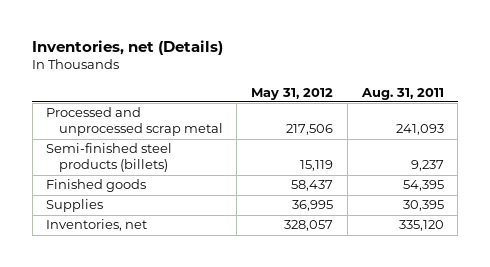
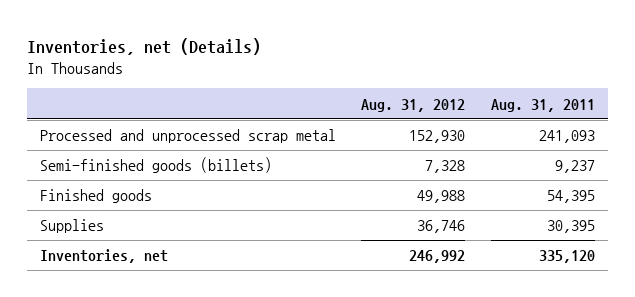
- | May 31, 2012 | Aug. 31, 2011
+ | Aug. 31, 2012 | Aug. 31, 2011
- Semi-finished steel products (billets) | 15,119 | 9,237
+ Semi-finished goods (billets) | 7,328 | 9,237

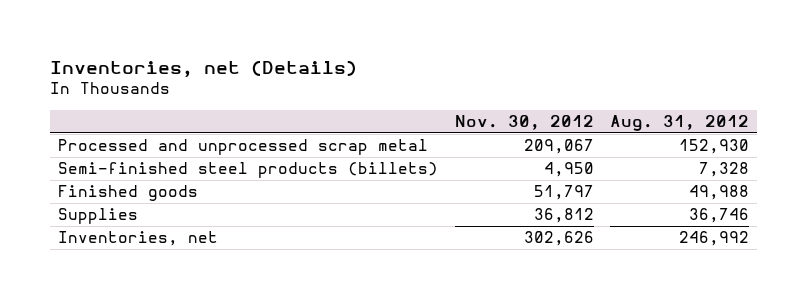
- | Aug. 31, 2012 | Aug. 31, 2011
+ | Nov. 30, 2012 | Aug. 31, 2012
- Semi-finished goods (billets) | 7,328 | 9,237
+ Semi-finished steel products (billets) | 4,950 | 7,328

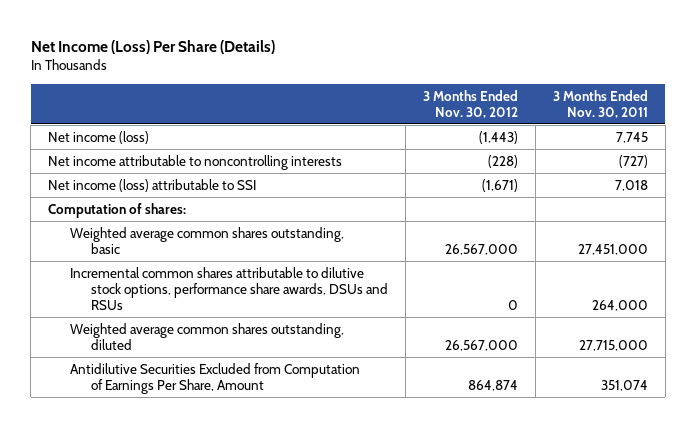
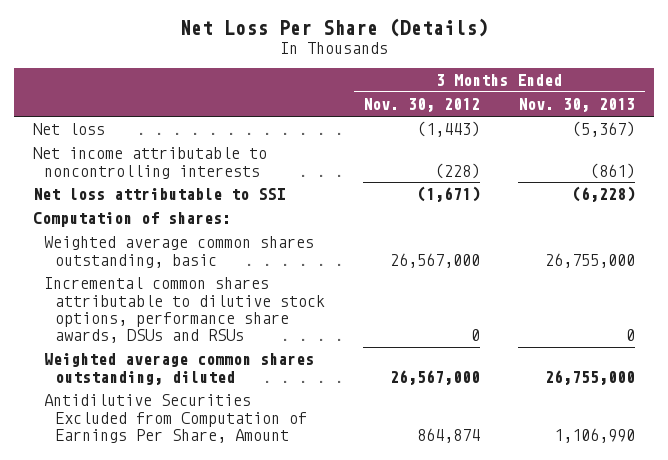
- Net Income (Loss) Per Share (Details)
+ Net Loss Per Share (Details)
- | 3 Months Ended Nov. 30, 2012 | 3 Months Ended Nov. 30, 2011
+ | 3 Months Ended Nov. 30, 2012 | 3 Months Ended Nov. 30, 2013
- Net income (loss) | (1,443) | 7,745
+ Net loss | (1,443) | (5,367)
- Net income (loss) attributable to SSI | (1,671) | 7,018
+ Net loss attributable to SSI | (1,671) | (6,228)

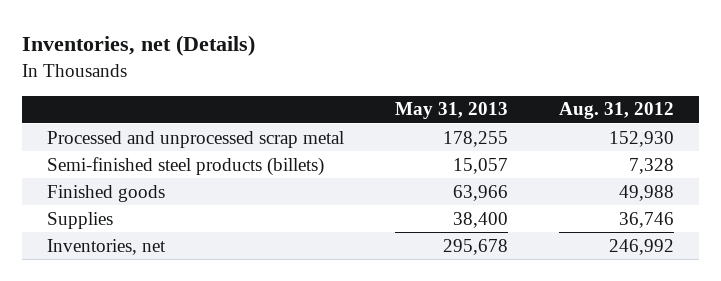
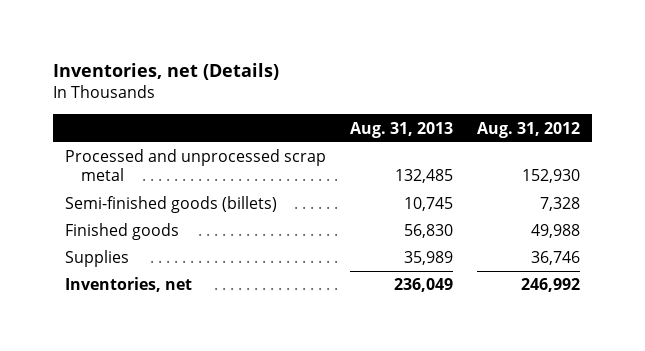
- | May 31, 2013 | Aug. 31, 2012
+ | Aug. 31, 2013 | Aug. 31, 2012
- Semi-finished steel products (billets) | 15,057 | 7,328
+ Semi-finished goods (billets) | 10,745 | 7,328

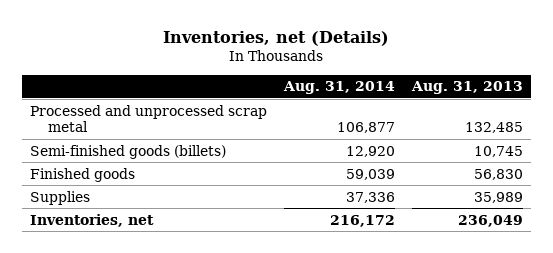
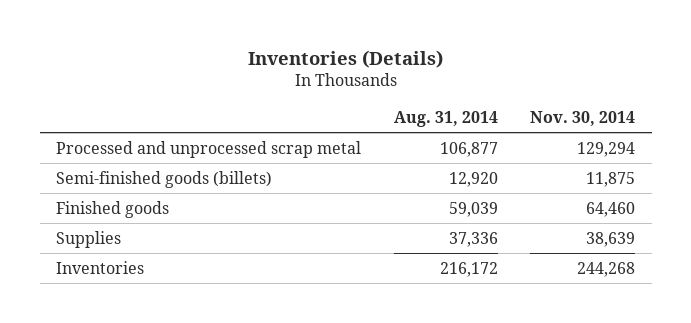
- Inventories, net (Details)
+ Inventories (Details)
- | Aug. 31, 2014 | Aug. 31, 2013
+ | Aug. 31, 2014 | Nov. 30, 2014
- Inventories, net | 216,172 | 236,049
+ Inventories | 216,172 | 244,268

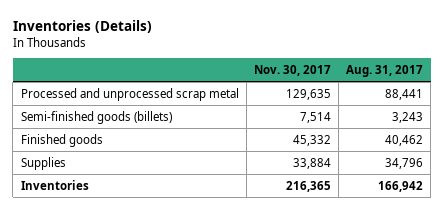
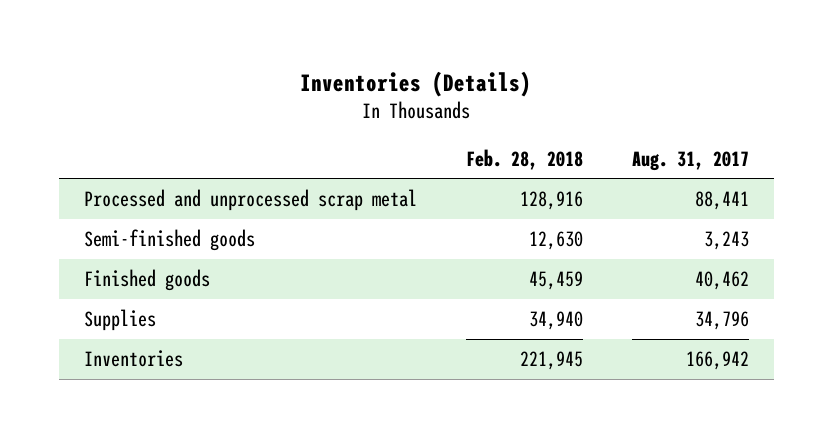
- | Nov. 30, 2017 | Aug. 31, 2017
+ | Feb. 28, 2018 | Aug. 31, 2017
- Semi-finished goods (billets) | 7,514 | 3,243
+ Semi-finished goods | 12,630 | 3,243

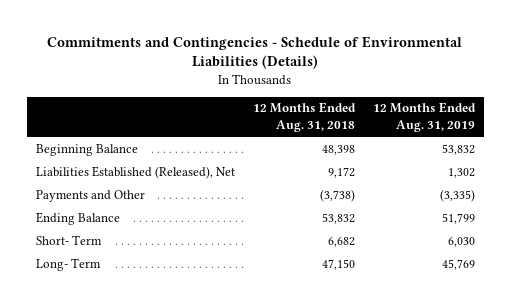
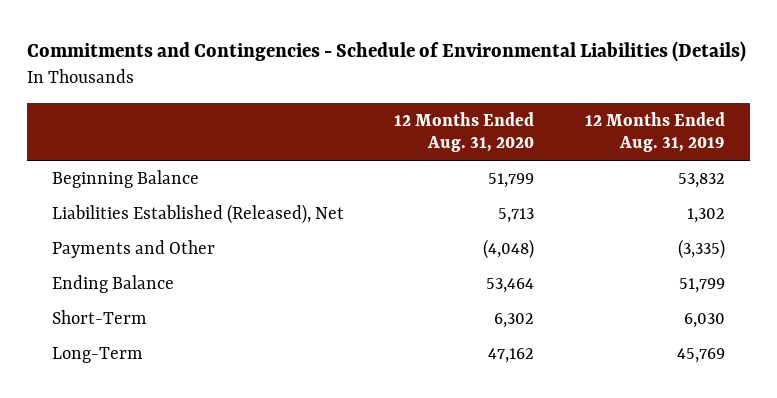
- | 12 Months Ended Aug. 31, 2018 | 12 Months Ended Aug. 31, 2019
+ | 12 Months Ended Aug. 31, 2020 | 12 Months Ended Aug. 31, 2019
- Short- Term | 6,682 | 6,030
- Long- Term | 47,150 | 45,769
+ Short-Term | 6,302 | 6,030
+ Long-Term | 47,162 | 45,769

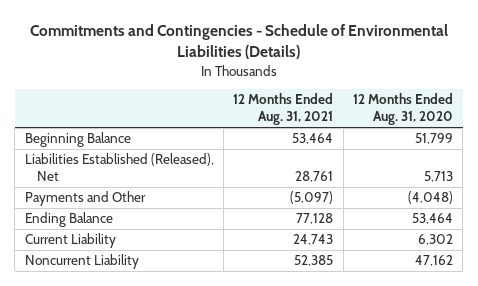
- | 12 Months Ended Aug. 31, 2020 | 12 Months Ended Aug. 31, 2019
+ | 12 Months Ended Aug. 31, 2021 | 12 Months Ended Aug. 31, 2020
- Short-Term | 6,302 | 6,030
- Long-Term | 47,162 | 45,769
+ Current Liability | 24,743 | 6,302
+ Noncurrent Liability | 52,385 | 47,162

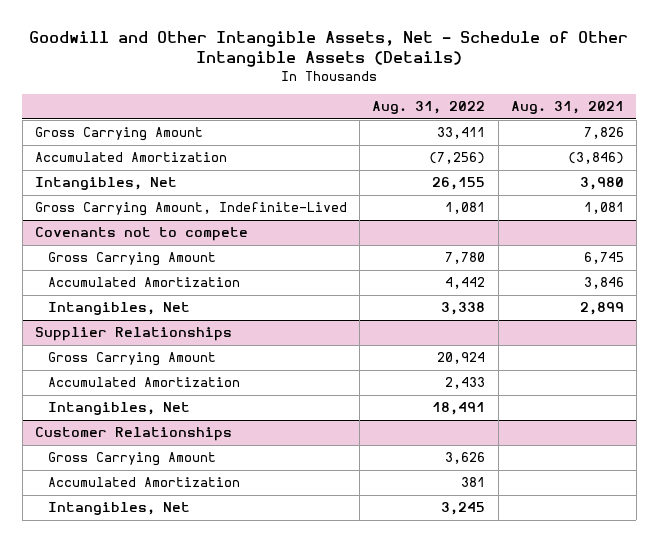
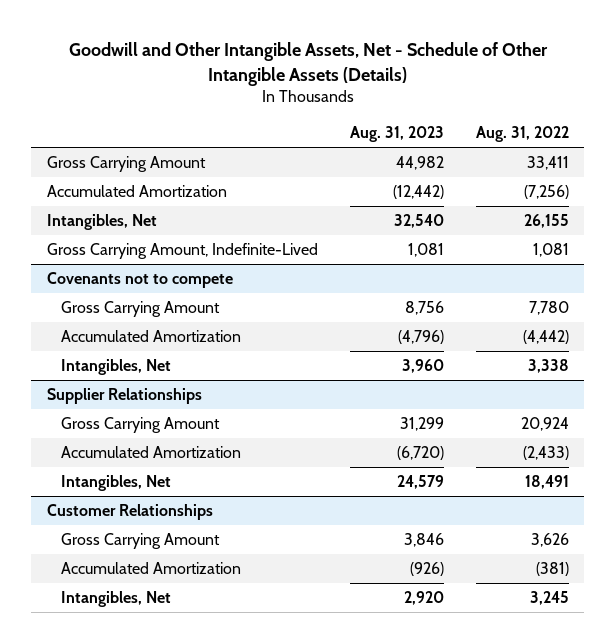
- | Aug. 31, 2022 | Aug. 31, 2021
+ | Aug. 31, 2023 | Aug. 31, 2022
@ Covenants not to compete
- Accumulated Amortization | 4,442 | 3,846
+ Accumulated Amortization | (4,796) | (4,442)
@ Supplier Relationships
- Accumulated Amortization | 2,433 |
+ Accumulated Amortization | (6,720) | (2,433)
@ Customer Relationships
- Accumulated Amortization | 381 |
+ Accumulated Amortization | (926) | (381)

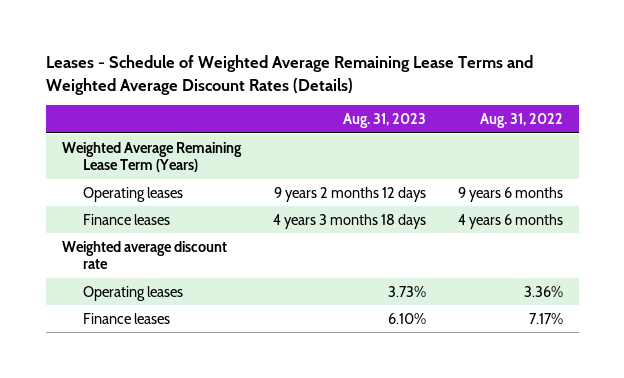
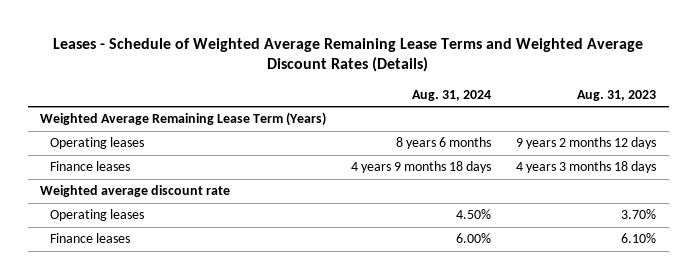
- | Aug. 31, 2023 | Aug. 31, 2022
+ | Aug. 31, 2024 | Aug. 31, 2023
- Operating leases | 3.73% | 3.36%
+ Operating leases | 4.50% | 3.70%

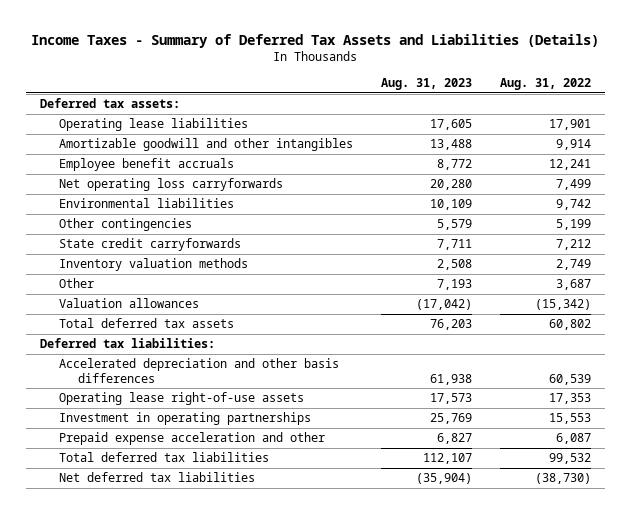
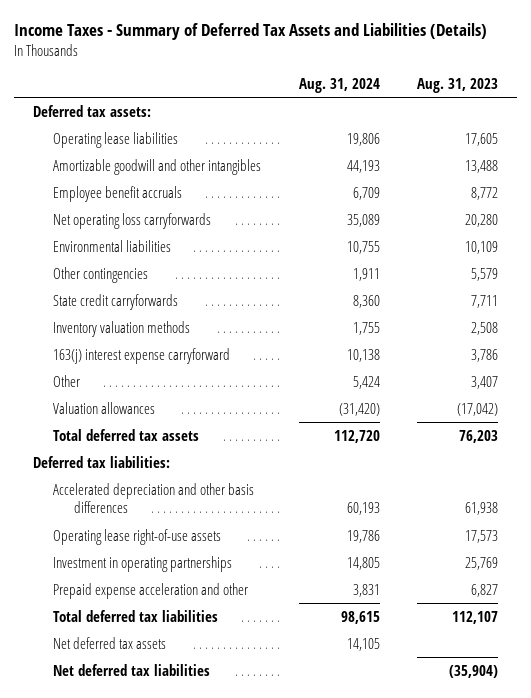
- | Aug. 31, 2023 | Aug. 31, 2022
+ | Aug. 31, 2024 | Aug. 31, 2023
- Other | 7,193 | 3,687
+ 163(j) interest expense carryforward | 10,138 | 3,786
+ Other | 5,424 | 3,407
+ Net deferred tax assets | 14,105 |

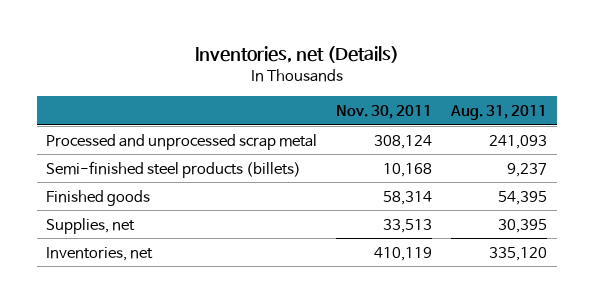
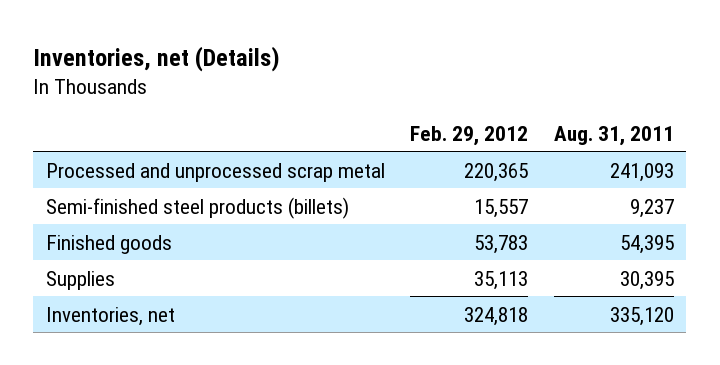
- | Nov. 30, 2011 | Aug. 31, 2011
+ | Feb. 29, 2012 | Aug. 31, 2011
- Supplies, net | 33,513 | 30,395
+ Supplies | 35,113 | 30,395

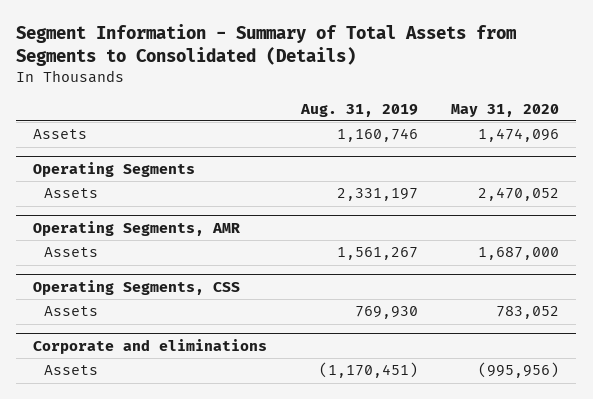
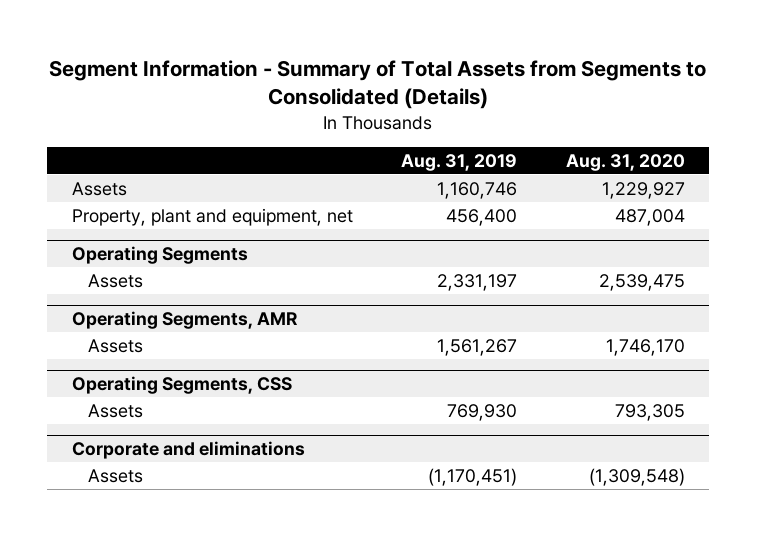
- | Aug. 31, 2019 | May 31, 2020
+ | Aug. 31, 2019 | Aug. 31, 2020
+ Property, plant and equipment, net | 456,400 | 487,004

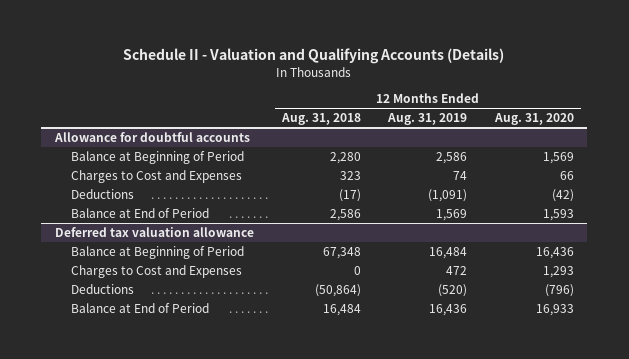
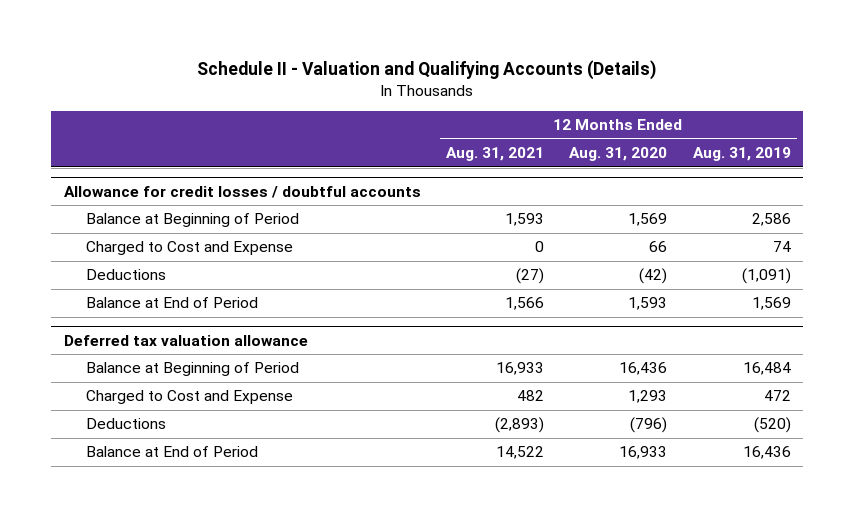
- | 12 Months Ended Aug. 31, 2018 | 12 Months Ended Aug. 31, 2019 | 12 Months Ended Aug. 31, 2020
+ | 12 Months Ended Aug. 31, 2021 | 12 Months Ended Aug. 31, 2020 | 12 Months Ended Aug. 31, 2019
- Allowance for doubtful accounts
+ Allowance for credit losses / doubtful accounts
- Charges to Cost and Expenses | 323 | 74 | 66
+ Charged to Cost and Expense | 0 | 66 | 74
@ Deferred tax valuation allowance
- Charges to Cost and Expenses | 0 | 472 | 1,293
+ Charged to Cost and Expense | 482 | 1,293 | 472

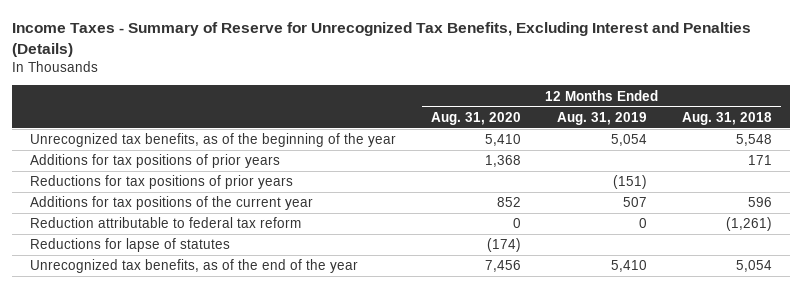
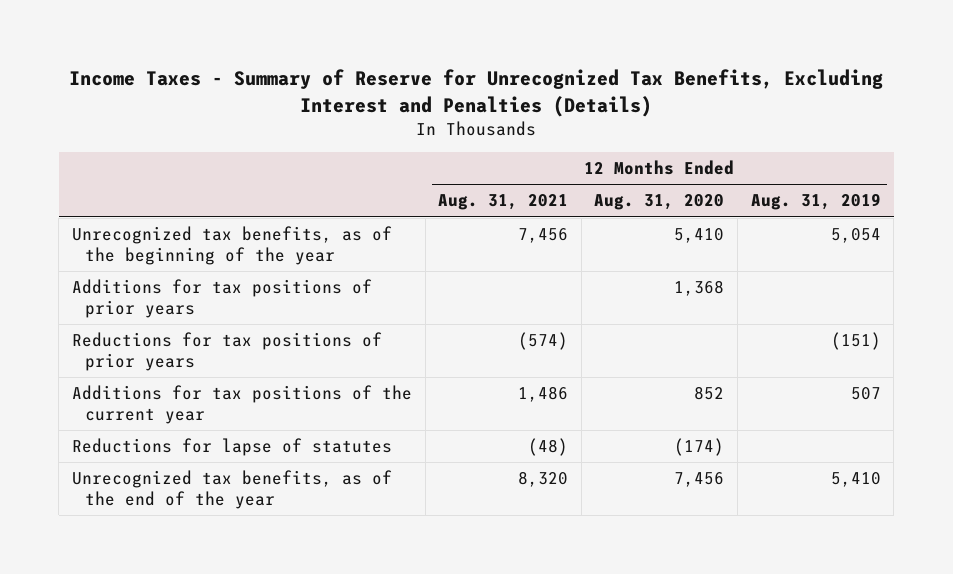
- | 12 Months Ended Aug. 31, 2020 | 12 Months Ended Aug. 31, 2019 | 12 Months Ended Aug. 31, 2018
+ | 12 Months Ended Aug. 31, 2021 | 12 Months Ended Aug. 31, 2020 | 12 Months Ended Aug. 31, 2019
- Reduction attributable to federal tax reform | 0 | 0 | (1,261)

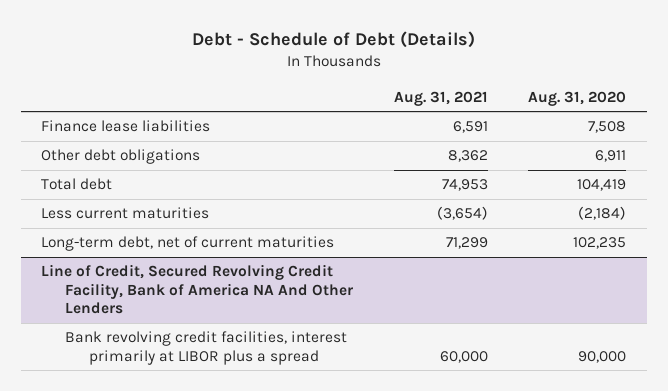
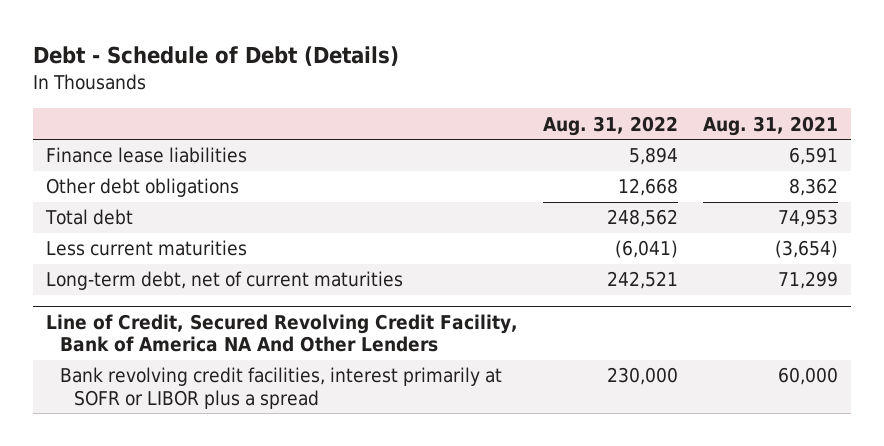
- | Aug. 31, 2021 | Aug. 31, 2020
+ | Aug. 31, 2022 | Aug. 31, 2021
@ Line of Credit, Secured Revolving Credit Facility, Bank of America NA And Other Lenders
- Bank revolving credit facilities, interest primarily at LIBOR plus a spread | 60,000 | 90,000
+ Bank revolving credit facilities, interest primarily at SOFR or LIBOR plus a spread | 230,000 | 60,000

